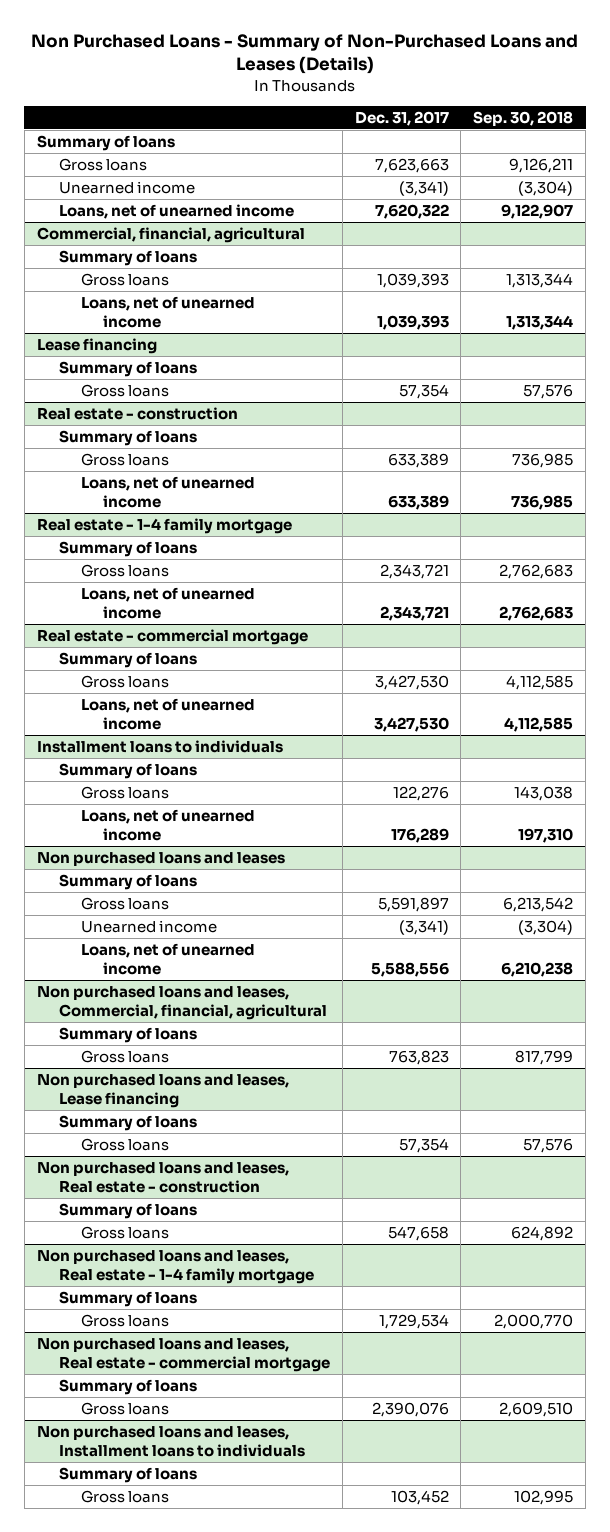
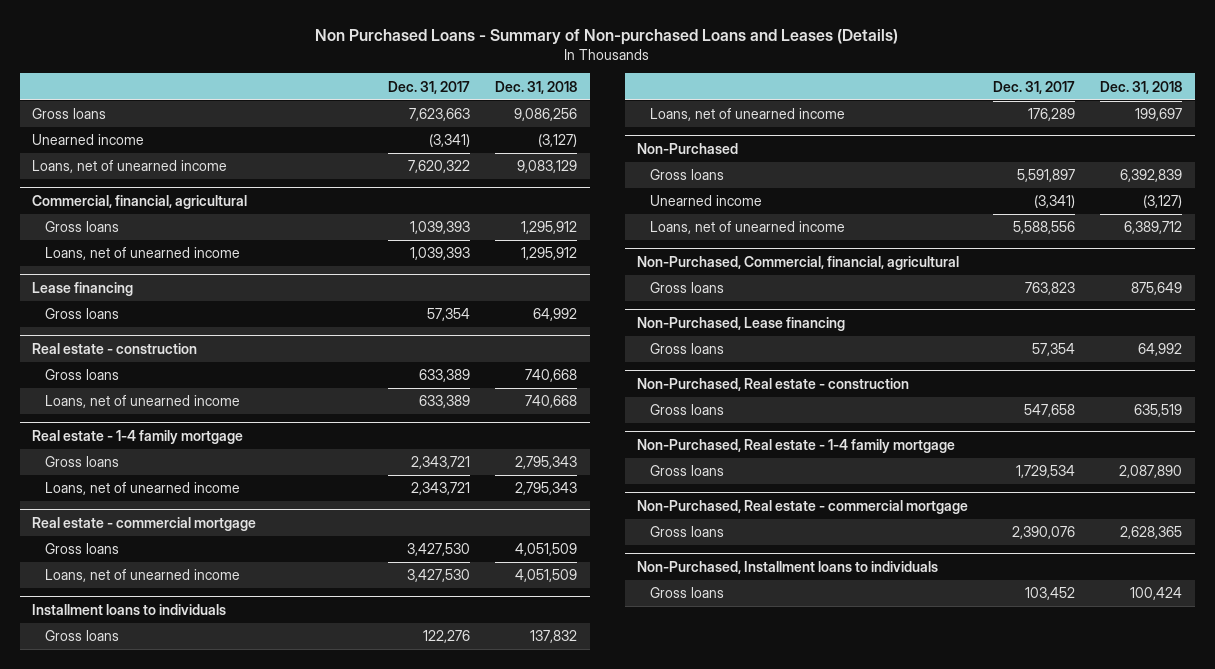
- Non Purchased Loans - Summary of Non-Purchased Loans and Leases (Details)
+ Non Purchased Loans - Summary of Non-purchased Loans and Leases (Details)
- | Dec. 31, 2017 | Sep. 30, 2018
+ | Dec. 31, 2017 | Dec. 31, 2018
- Summary of loans
@ Commercial, financial, agricultural
- Summary of loans
@ Lease financing
- Summary of loans
@ Real estate - construction
- Summary of loans
@ Real estate - 1-4 family mortgage
- Summary of loans
@ Real estate - commercial mortgage
- Summary of loans
@ Installment loans to individuals
- Summary of loans
- Non purchased loans and leases
- Summary of loans
+ Non-Purchased
- Non purchased loans and leases, Commercial, financial, agricultural
- Summary of loans
+ Non-Purchased, Commercial, financial, agricultural
- Non purchased loans and leases, Lease financing
- Summary of loans
+ Non-Purchased, Lease financing
- Non purchased loans and leases, Real estate - construction
- Summary of loans
+ Non-Purchased, Real estate - construction
- Non purchased loans and leases, Real estate - 1-4 family mortgage
- Summary of loans
+ Non-Purchased, Real estate - 1-4 family mortgage
- Non purchased loans and leases, Real estate - commercial mortgage
- Summary of loans
+ Non-Purchased, Real estate - commercial mortgage
- Non purchased loans and leases, Installment loans to individuals
- Summary of loans
+ Non-Purchased, Installment loans to individuals

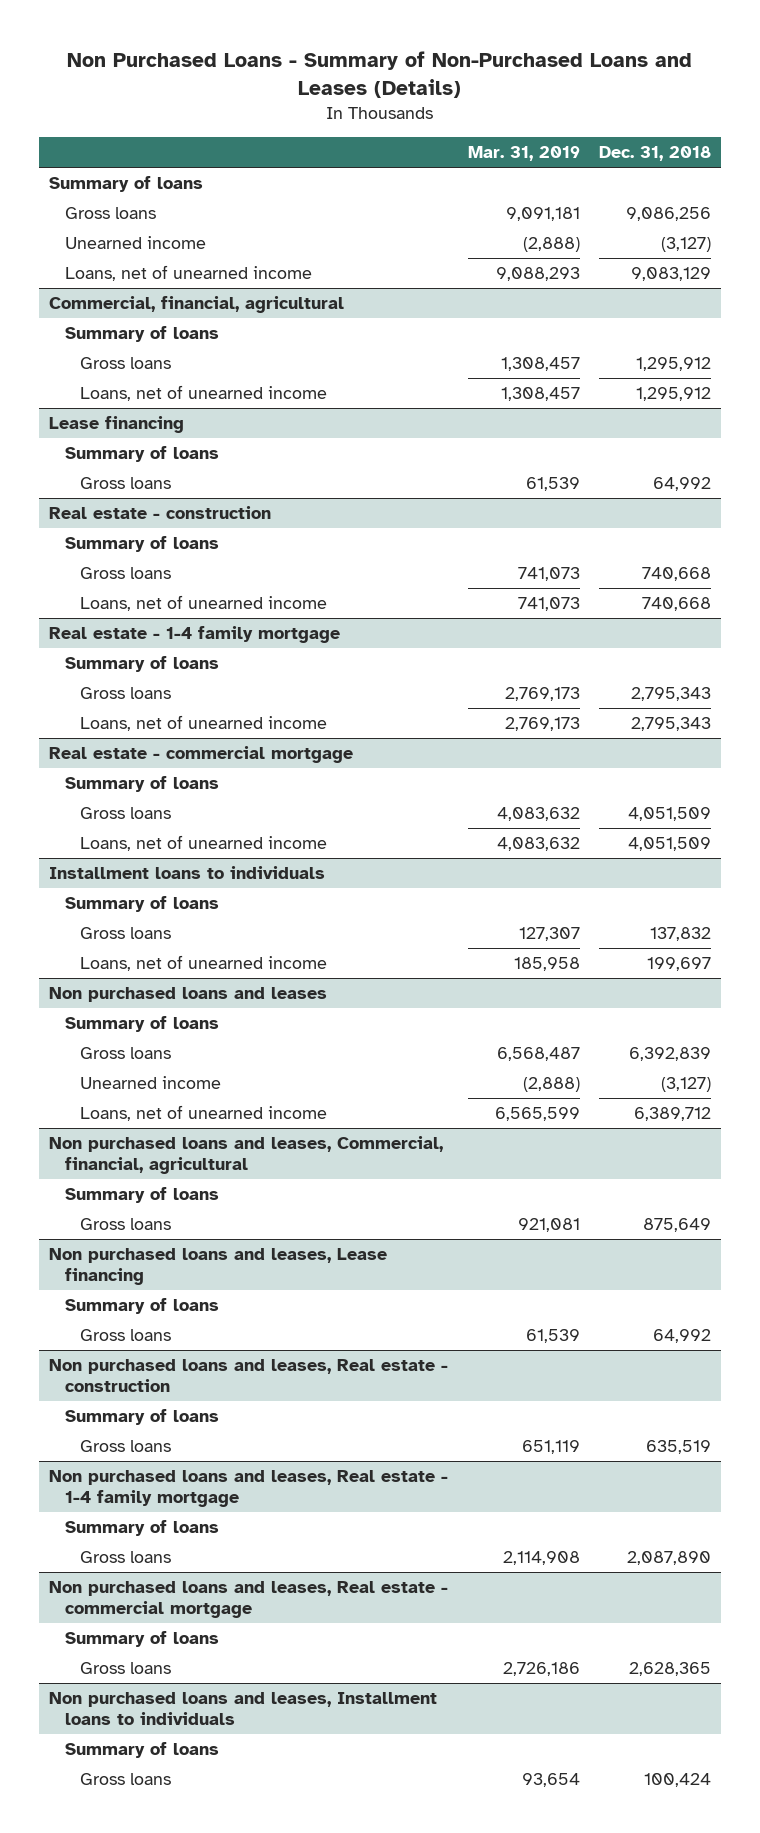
- Non Purchased Loans - Summary of Non-purchased Loans and Leases (Details)
+ Non Purchased Loans - Summary of Non-Purchased Loans and Leases (Details)
- | Dec. 31, 2017 | Dec. 31, 2018
+ | Mar. 31, 2019 | Dec. 31, 2018
+ Summary of loans
@ Commercial, financial, agricultural
+ Summary of loans
@ Lease financing
+ Summary of loans
@ Real estate - construction
+ Summary of loans
@ Real estate - 1-4 family mortgage
+ Summary of loans
@ Real estate - commercial mortgage
+ Summary of loans
@ Installment loans to individuals
+ Summary of loans
- Non-Purchased
+ Non purchased loans and leases
+ Summary of loans
- Non-Purchased, Commercial, financial, agricultural
+ Non purchased loans and leases, Commercial, financial, agricultural
+ Summary of loans
- Non-Purchased, Lease financing
+ Non purchased loans and leases, Lease financing
+ Summary of loans
- Non-Purchased, Real estate - construction
+ Non purchased loans and leases, Real estate - construction
+ Summary of loans
- Non-Purchased, Real estate - 1-4 family mortgage
+ Non purchased loans and leases, Real estate - 1-4 family mortgage
+ Summary of loans
- Non-Purchased, Real estate - commercial mortgage
+ Non purchased loans and leases, Real estate - commercial mortgage
+ Summary of loans
- Non-Purchased, Installment loans to individuals
+ Non purchased loans and leases, Installment loans to individuals
+ Summary of loans

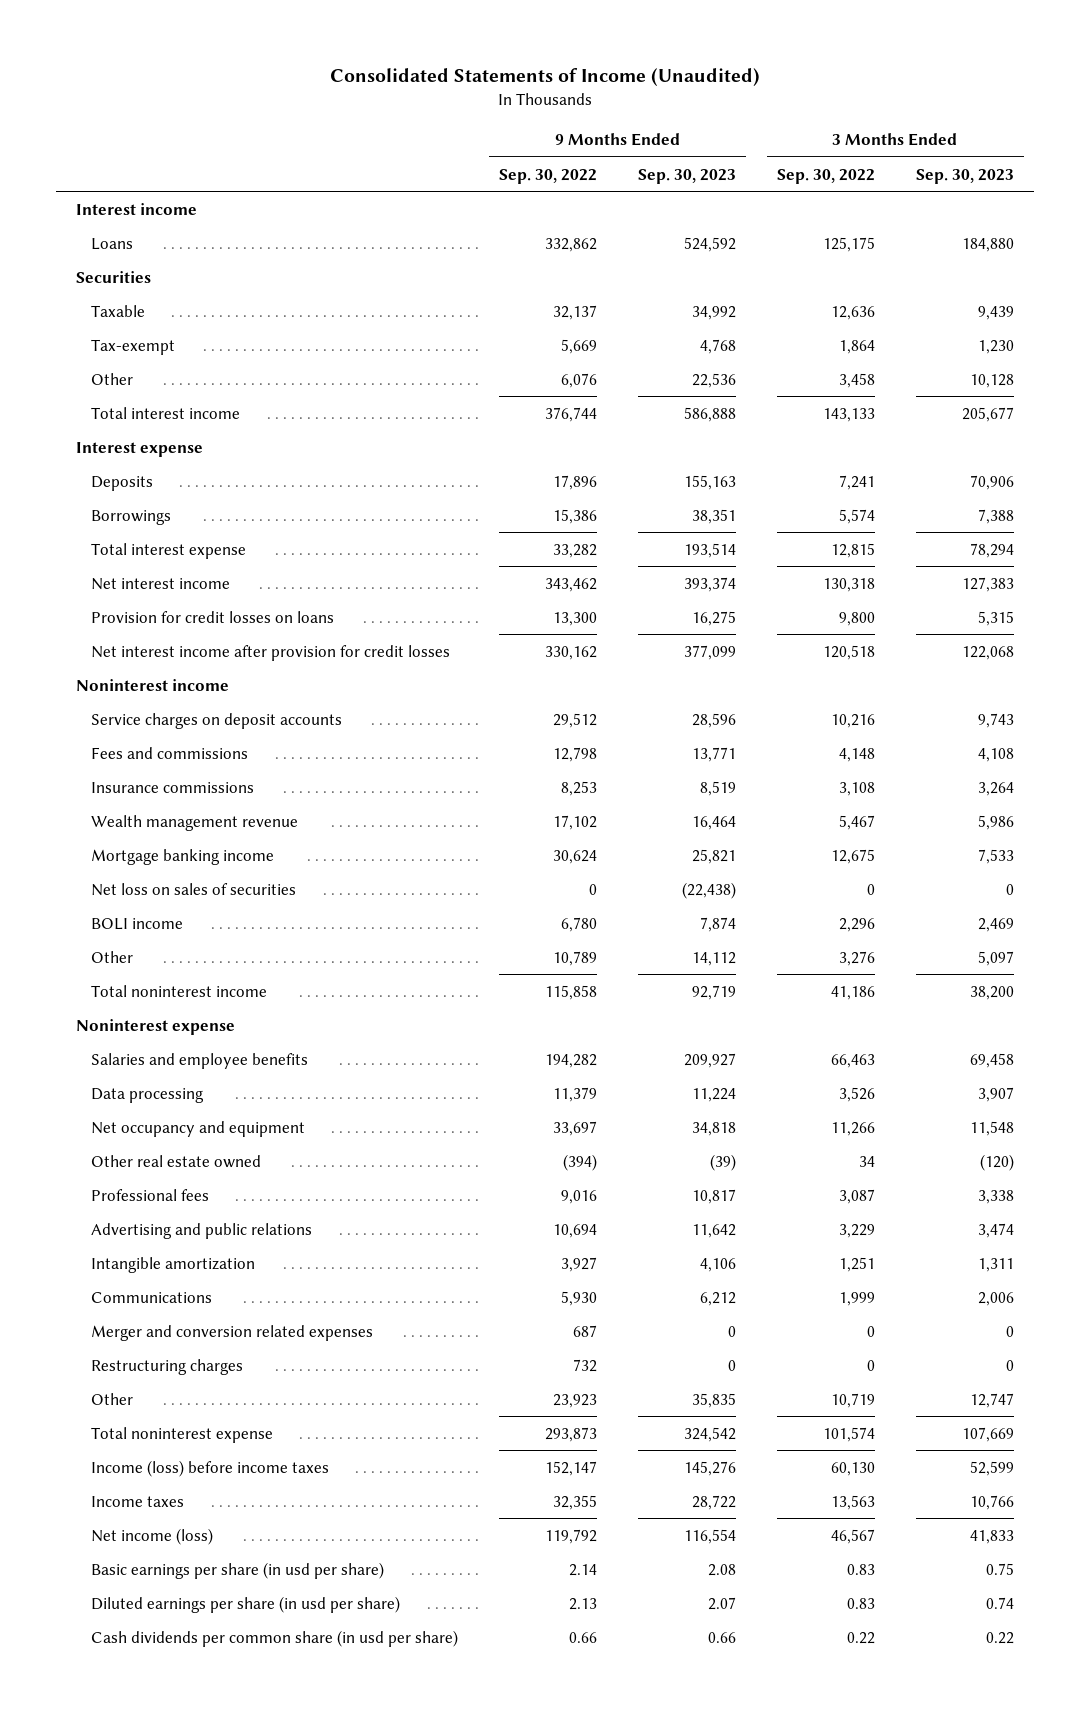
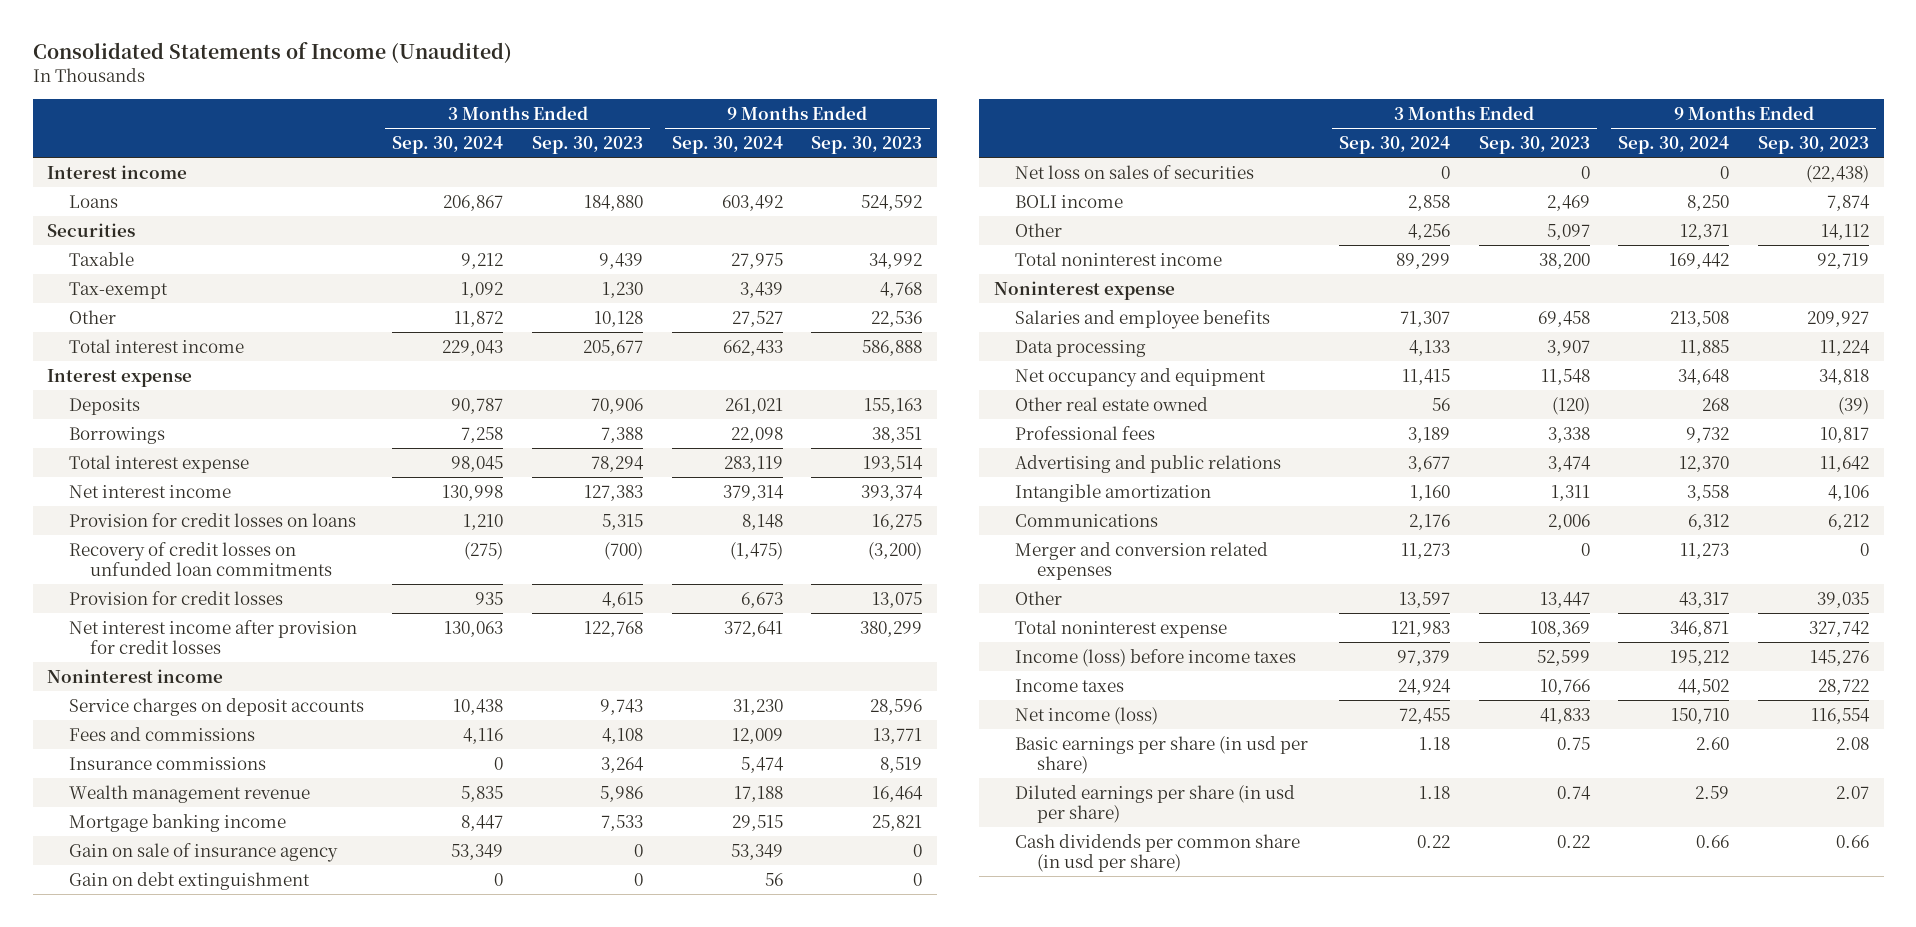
- | 9 Months Ended Sep. 30, 2022 | 9 Months Ended Sep. 30, 2023 | 3 Months Ended Sep. 30, 2022 | 3 Months Ended Sep. 30, 2023
+ | 3 Months Ended Sep. 30, 2024 | 3 Months Ended Sep. 30, 2023 | 9 Months Ended Sep. 30, 2024 | 9 Months Ended Sep. 30, 2023
- Net interest income after provision for credit losses | 330,162 | 377,099 | 120,518 | 122,068
+ Recovery of credit losses on unfunded loan commitments | (275) | (700) | (1,475) | (3,200)
+ Provision for credit losses | 935 | 4,615 | 6,673 | 13,075
+ Net interest income after provision for credit losses | 130,063 | 122,768 | 372,641 | 380,299
+ Gain on sale of insurance agency | 53,349 | 0 | 53,349 | 0
+ Gain on debt extinguishment | 0 | 0 | 56 | 0
- Restructuring charges | 732 | 0 | 0 | 0
- Other | 23,923 | 35,835 | 10,719 | 12,747
- Total noninterest expense | 293,873 | 324,542 | 101,574 | 107,669
+ Other | 13,597 | 13,447 | 43,317 | 39,035
+ Total noninterest expense | 121,983 | 108,369 | 346,871 | 327,742

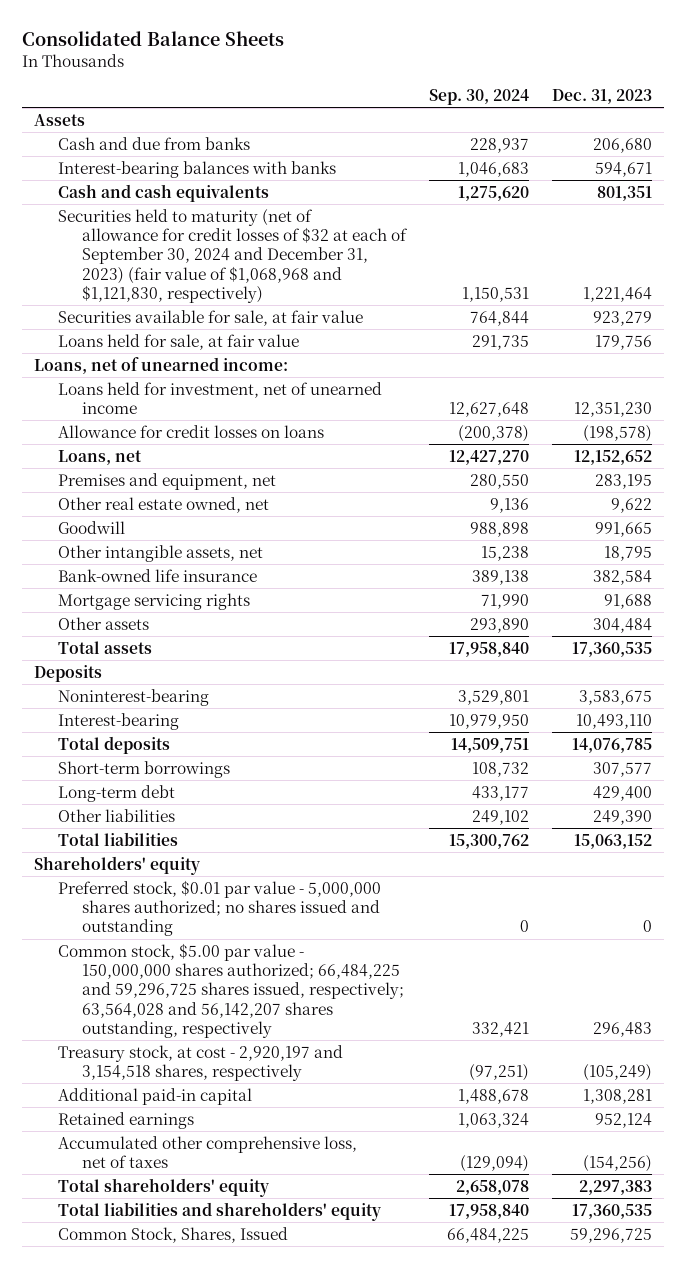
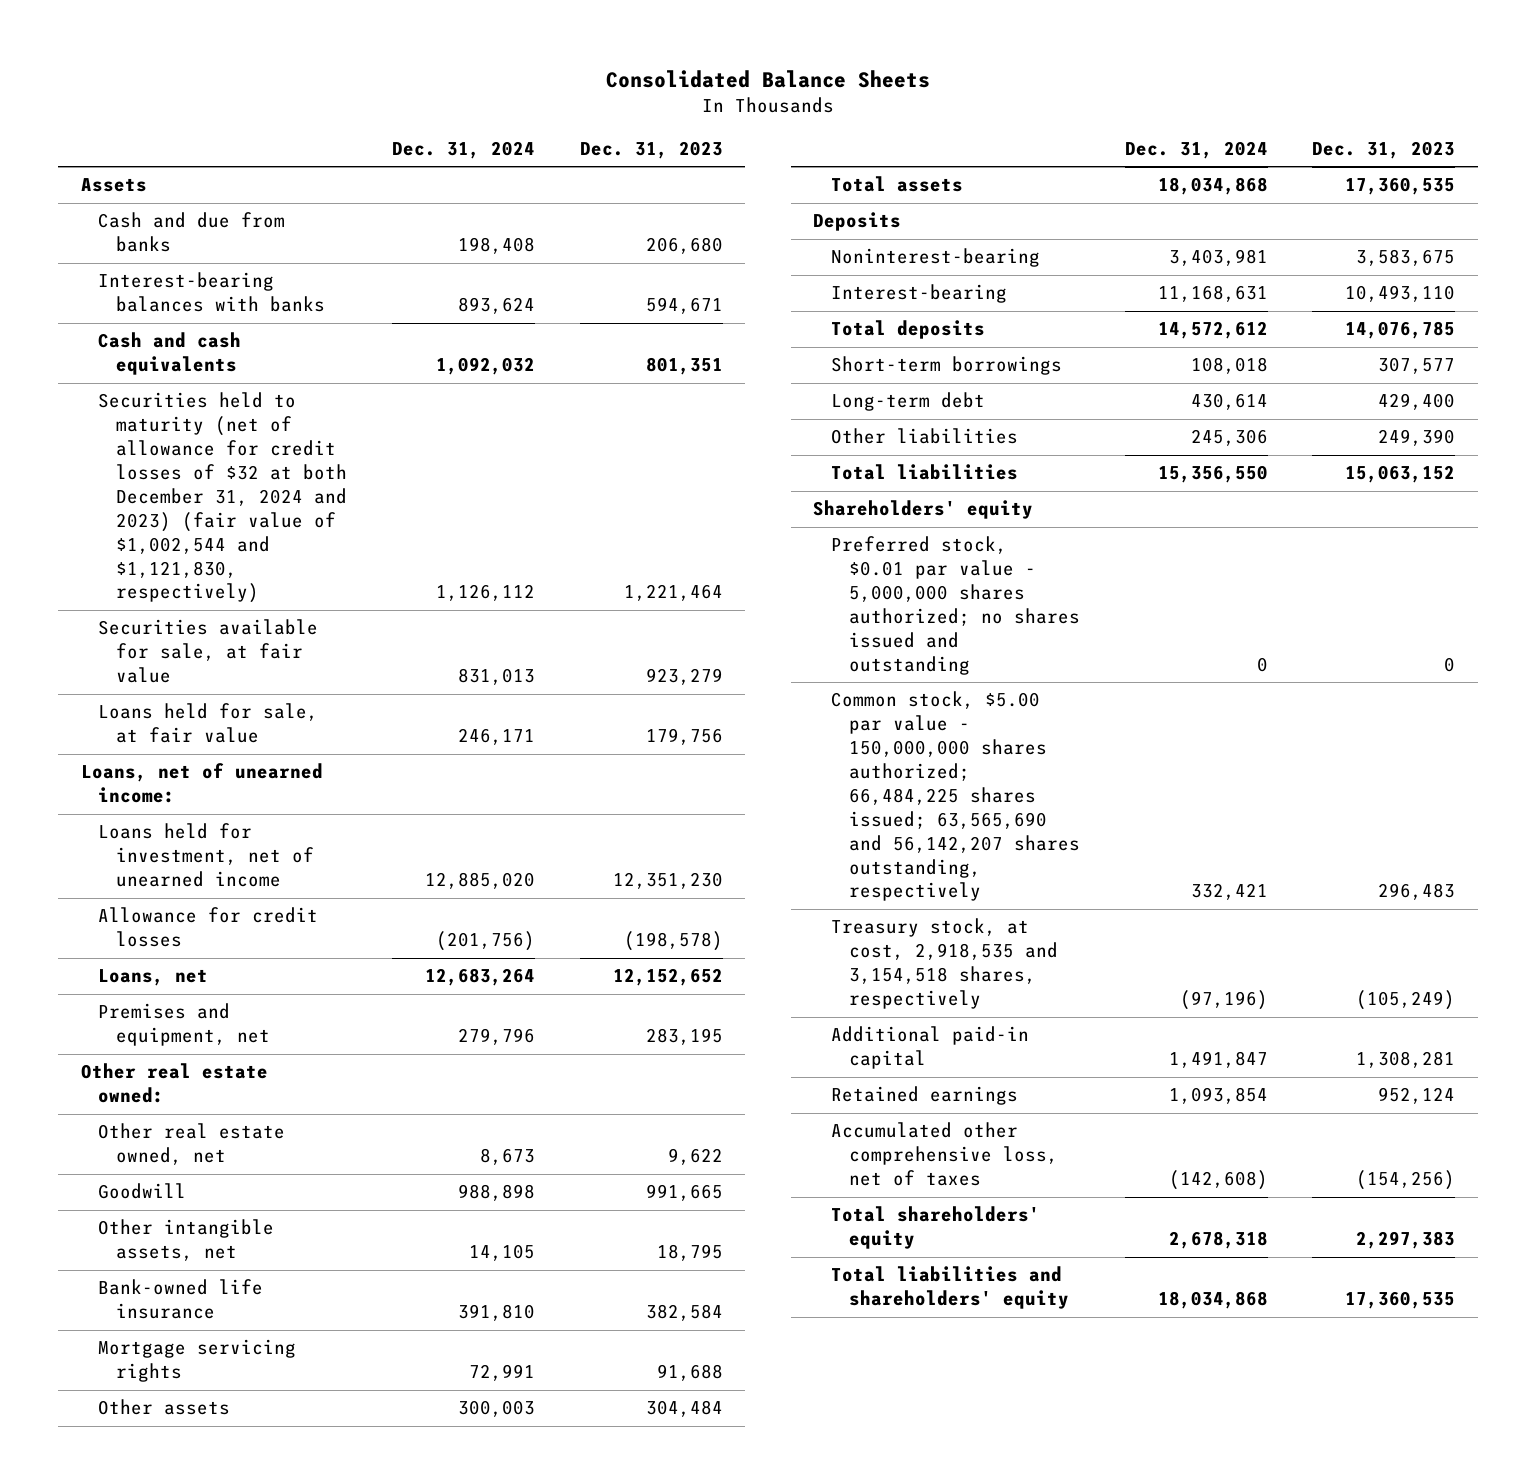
- | Sep. 30, 2024 | Dec. 31, 2023
+ | Dec. 31, 2024 | Dec. 31, 2023
- Securities held to maturity (net of allowance for credit losses of $32 at each of September 30, 2024 and December 31, 2023) (fair value of $1,068,968 and $1,121,830, respectively) | 1,150,531 | 1,221,464
+ Securities held to maturity (net of allowance for credit losses of $32 at both December 31, 2024 and 2023) (fair value of $1,002,544 and $1,121,830, respectively) | 1,126,112 | 1,221,464
- Allowance for credit losses on loans | (200,378) | (198,578)
+ Allowance for credit losses | (201,756) | (198,578)
+ Other real estate owned:
- Common stock, $5.00 par value - 150,000,000 shares authorized; 66,484,225 and 59,296,725 shares issued, respectively; 63,564,028 and 56,142,207 shares outstanding, respectively | 332,421 | 296,483
- Treasury stock, at cost - 2,920,197 and 3,154,518 shares, respectively | (97,251) | (105,249)
+ Common stock, $5.00 par value - 150,000,000 shares authorized; 66,484,225 shares issued; 63,565,690 and 56,142,207 shares outstanding, respectively | 332,421 | 296,483
+ Treasury stock, at cost, 2,918,535 and 3,154,518 shares, respectively | (97,196) | (105,249)
- Common Stock, Shares, Issued | 66,484,225 | 59,296,725

